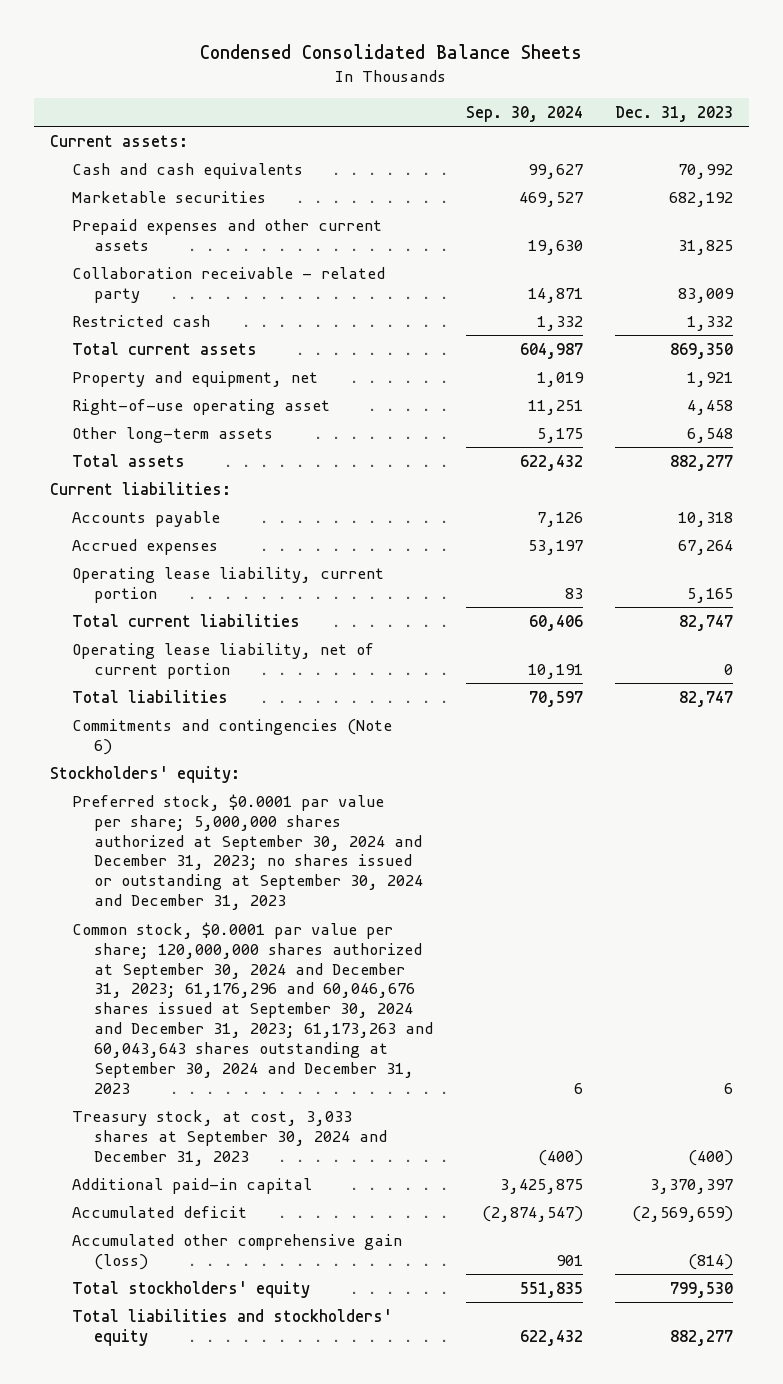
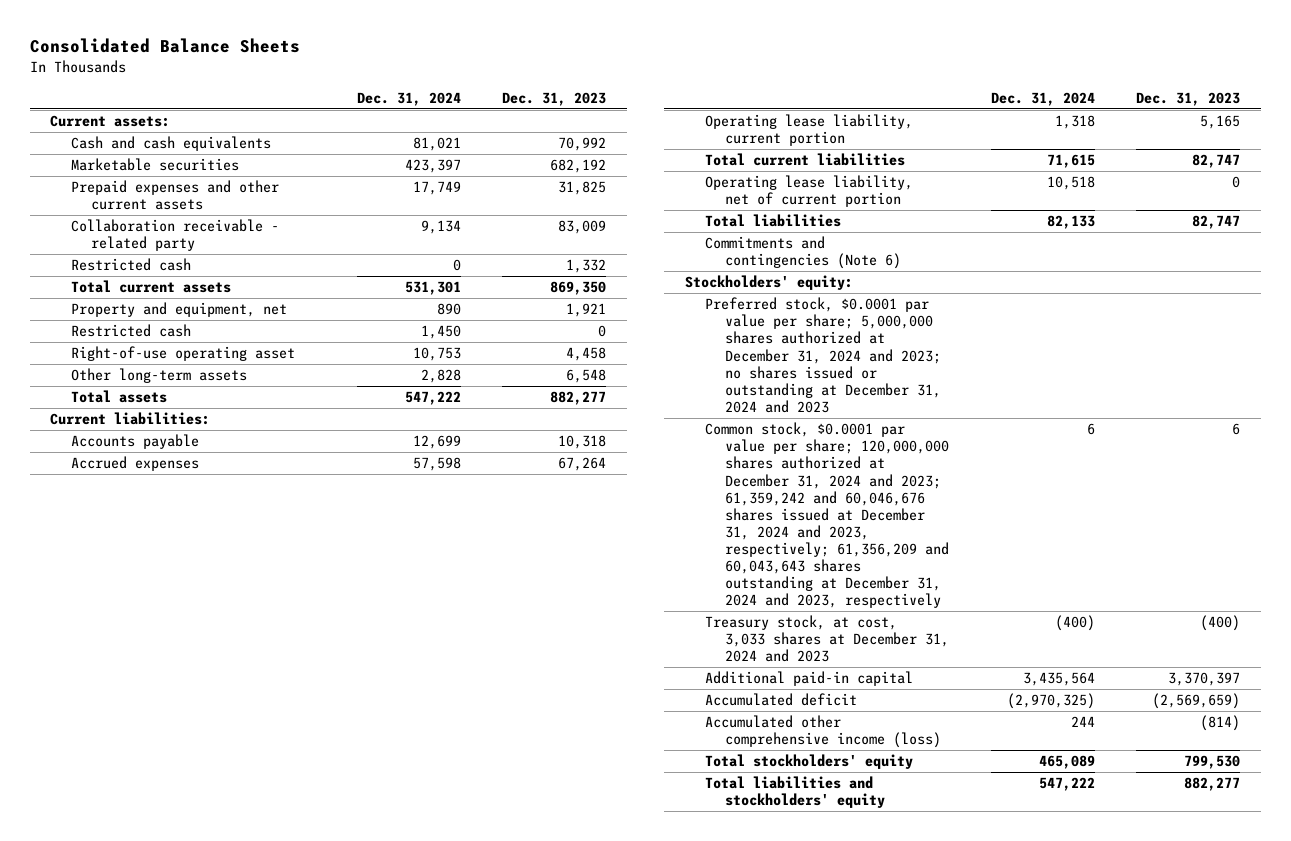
- Condensed Consolidated Balance Sheets
+ Consolidated Balance Sheets
- | Sep. 30, 2024 | Dec. 31, 2023
+ | Dec. 31, 2024 | Dec. 31, 2023
+ Restricted cash | 1,450 | 0
- Preferred stock, $0.0001 par value per share; 5,000,000 shares authorized at September 30, 2024 and December 31, 2023; no shares issued or outstanding at September 30, 2024 and December 31, 2023
- Common stock, $0.0001 par value per share; 120,000,000 shares authorized at September 30, 2024 and December 31, 2023; 61,176,296 and 60,046,676 shares issued at September 30, 2024 and December 31, 2023; 61,173,263 and 60,043,643 shares outstanding at September 30, 2024 and December 31, 2023 | 6 | 6
- Treasury stock, at cost, 3,033 shares at September 30, 2024 and December 31, 2023 | (400) | (400)
+ Preferred stock, $0.0001 par value per share; 5,000,000 shares authorized at December 31, 2024 and 2023; no shares issued or outstanding at December 31, 2024 and 2023
+ Common stock, $0.0001 par value per share; 120,000,000 shares authorized at December 31, 2024 and 2023; 61,359,242 and 60,046,676 shares issued at December 31, 2024 and 2023, respectively; 61,356,209 and 60,043,643 shares outstanding at December 31, 2024 and 2023, respectively | 6 | 6
+ Treasury stock, at cost, 3,033 shares at December 31, 2024 and 2023 | (400) | (400)
- Accumulated other comprehensive gain (loss) | 901 | (814)
+ Accumulated other comprehensive income (loss) | 244 | (814)

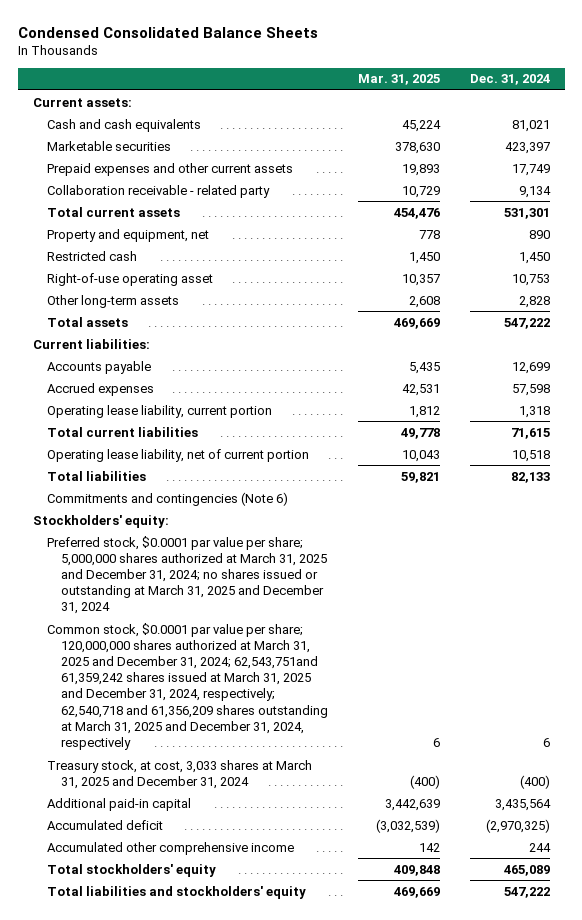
- Consolidated Balance Sheets
+ Condensed Consolidated Balance Sheets
- | Dec. 31, 2024 | Dec. 31, 2023
+ | Mar. 31, 2025 | Dec. 31, 2024
- Restricted cash | 0 | 1,332
- Preferred stock, $0.0001 par value per share; 5,000,000 shares authorized at December 31, 2024 and 2023; no shares issued or outstanding at December 31, 2024 and 2023
- Common stock, $0.0001 par value per share; 120,000,000 shares authorized at December 31, 2024 and 2023; 61,359,242 and 60,046,676 shares issued at December 31, 2024 and 2023, respectively; 61,356,209 and 60,043,643 shares outstanding at December 31, 2024 and 2023, respectively | 6 | 6
- Treasury stock, at cost, 3,033 shares at December 31, 2024 and 2023 | (400) | (400)
+ Preferred stock, $0.0001 par value per share; 5,000,000 shares authorized at March 31, 2025 and December 31, 2024; no shares issued or outstanding at March 31, 2025 and December 31, 2024
+ Common stock, $0.0001 par value per share; 120,000,000 shares authorized at March 31, 2025 and December 31, 2024; 62,543,751and 61,359,242 shares issued at March 31, 2025 and December 31, 2024, respectively; 62,540,718 and 61,356,209 shares outstanding at March 31, 2025 and December 31, 2024, respectively | 6 | 6
+ Treasury stock, at cost, 3,033 shares at March 31, 2025 and December 31, 2024 | (400) | (400)
- Accumulated other comprehensive income (loss) | 244 | (814)
+ Accumulated other comprehensive income | 142 | 244

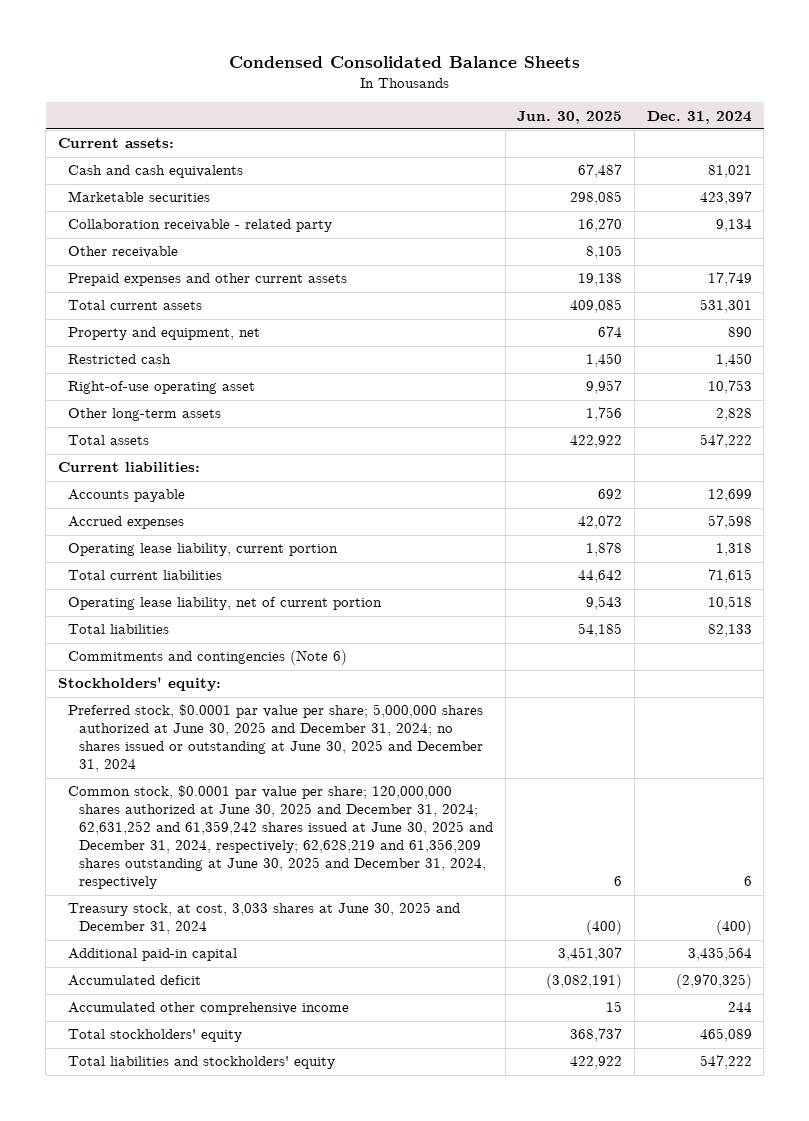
- | Mar. 31, 2025 | Dec. 31, 2024
+ | Jun. 30, 2025 | Dec. 31, 2024
+ Other receivable | 8,105 |
moved down: Prepaid expenses and other current assets | 19,138 | 17,749
- Preferred stock, $0.0001 par value per share; 5,000,000 shares authorized at March 31, 2025 and December 31, 2024; no shares issued or outstanding at March 31, 2025 and December 31, 2024
- Common stock, $0.0001 par value per share; 120,000,000 shares authorized at March 31, 2025 and December 31, 2024; 62,543,751and 61,359,242 shares issued at March 31, 2025 and December 31, 2024, respectively; 62,540,718 and 61,356,209 shares outstanding at March 31, 2025 and December 31, 2024, respectively | 6 | 6
- Treasury stock, at cost, 3,033 shares at March 31, 2025 and December 31, 2024 | (400) | (400)
+ Preferred stock, $0.0001 par value per share; 5,000,000 shares authorized at June 30, 2025 and December 31, 2024; no shares issued or outstanding at June 30, 2025 and December 31, 2024
+ Common stock, $0.0001 par value per share; 120,000,000 shares authorized at June 30, 2025 and December 31, 2024; 62,631,252 and 61,359,242 shares issued at June 30, 2025 and December 31, 2024, respectively; 62,628,219 and 61,356,209 shares outstanding at June 30, 2025 and December 31, 2024, respectively | 6 | 6
+ Treasury stock, at cost, 3,033 shares at June 30, 2025 and December 31, 2024 | (400) | (400)

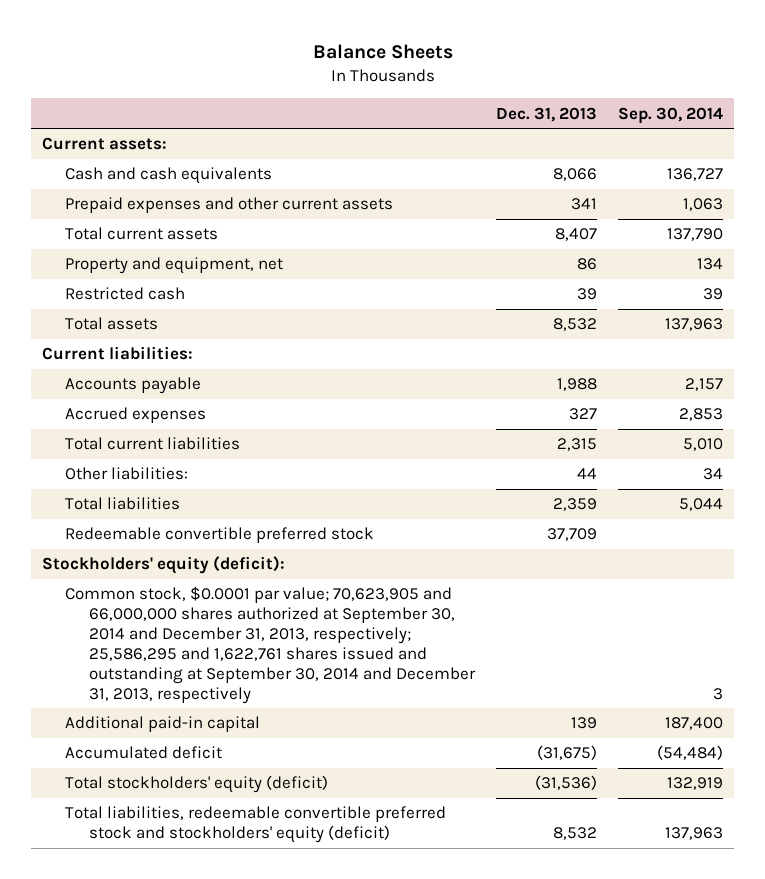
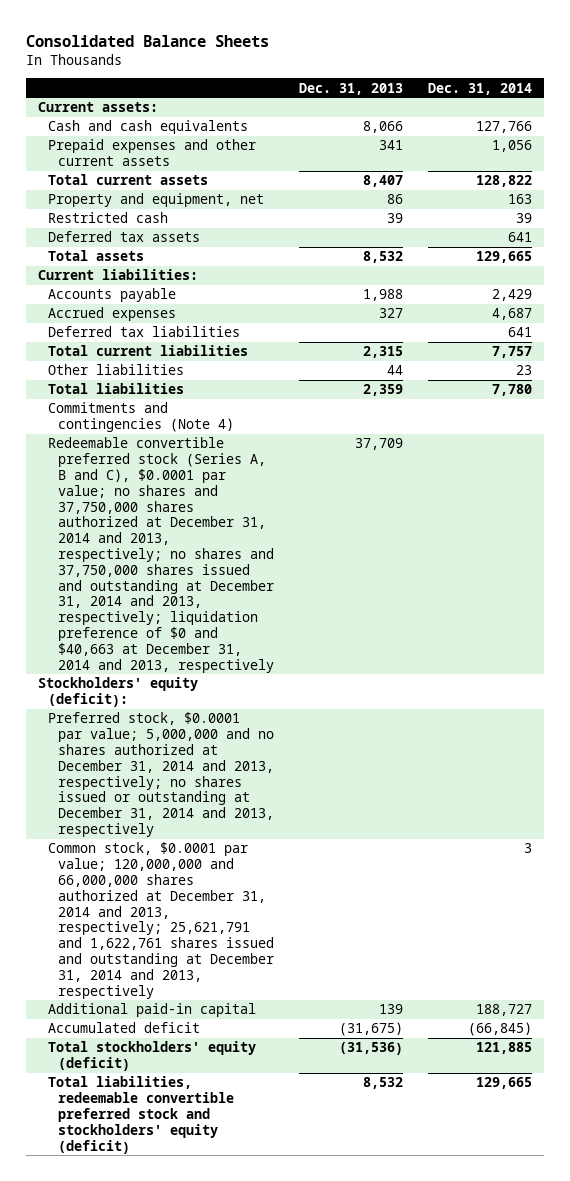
- Balance Sheets
+ Consolidated Balance Sheets
- | Dec. 31, 2013 | Sep. 30, 2014
+ | Dec. 31, 2013 | Dec. 31, 2014
+ Deferred tax assets | | 641
+ Deferred tax liabilities | | 641
- Other liabilities: | 44 | 34
+ Other liabilities | 44 | 23
- Redeemable convertible preferred stock | 37,709 |
+ Commitments and contingencies (Note 4)
+ Redeemable convertible preferred stock (Series A, B and C), $0.0001 par value; no shares and 37,750,000 shares authorized at December 31, 2014 and 2013, respectively; no shares and 37,750,000 shares issued and outstanding at December 31, 2014 and 2013, respectively; liquidation preference of $0 and $40,663 at December 31, 2014 and 2013, respectively | 37,709 |
- Common stock, $0.0001 par value; 70,623,905 and 66,000,000 shares authorized at September 30, 2014 and December 31, 2013, respectively; 25,586,295 and 1,622,761 shares issued and outstanding at September 30, 2014 and December 31, 2013, respectively | | 3
+ Preferred stock, $0.0001 par value; 5,000,000 and no shares authorized at December 31, 2014 and 2013, respectively; no shares issued or outstanding at December 31, 2014 and 2013, respectively
+ Common stock, $0.0001 par value; 120,000,000 and 66,000,000 shares authorized at December 31, 2014 and 2013, respectively; 25,621,791 and 1,622,761 shares issued and outstanding at December 31, 2014 and 2013, respectively | | 3

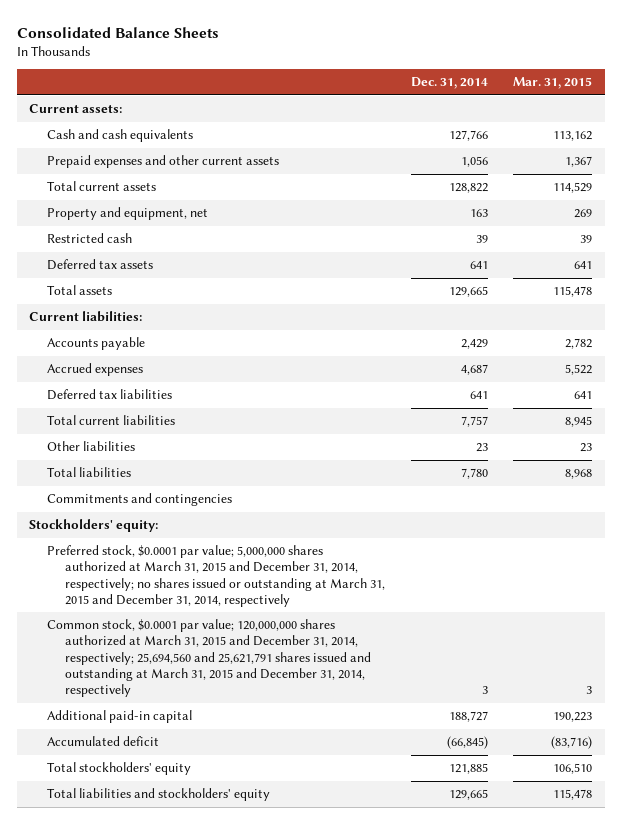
- | Dec. 31, 2013 | Dec. 31, 2014
+ | Dec. 31, 2014 | Mar. 31, 2015
- Commitments and contingencies (Note 4)
- Redeemable convertible preferred stock (Series A, B and C), $0.0001 par value; no shares and 37,750,000 shares authorized at December 31, 2014 and 2013, respectively; no shares and 37,750,000 shares issued and outstanding at December 31, 2014 and 2013, respectively; liquidation preference of $0 and $40,663 at December 31, 2014 and 2013, respectively | 37,709 |
- Stockholders' equity (deficit):
- Preferred stock, $0.0001 par value; 5,000,000 and no shares authorized at December 31, 2014 and 2013, respectively; no shares issued or outstanding at December 31, 2014 and 2013, respectively
- Common stock, $0.0001 par value; 120,000,000 and 66,000,000 shares authorized at December 31, 2014 and 2013, respectively; 25,621,791 and 1,622,761 shares issued and outstanding at December 31, 2014 and 2013, respectively | | 3
+ Commitments and contingencies
+ Stockholders' equity:
+ Preferred stock, $0.0001 par value; 5,000,000 shares authorized at March 31, 2015 and December 31, 2014, respectively; no shares issued or outstanding at March 31, 2015 and December 31, 2014, respectively
+ Common stock, $0.0001 par value; 120,000,000 shares authorized at March 31, 2015 and December 31, 2014, respectively; 25,694,560 and 25,621,791 shares issued and outstanding at March 31, 2015 and December 31, 2014, respectively | 3 | 3
- Total stockholders' equity (deficit) | (31,536) | 121,885
- Total liabilities, redeemable convertible preferred stock and stockholders' equity (deficit) | 8,532 | 129,665
+ Total stockholders' equity | 121,885 | 106,510
+ Total liabilities and stockholders' equity | 129,665 | 115,478

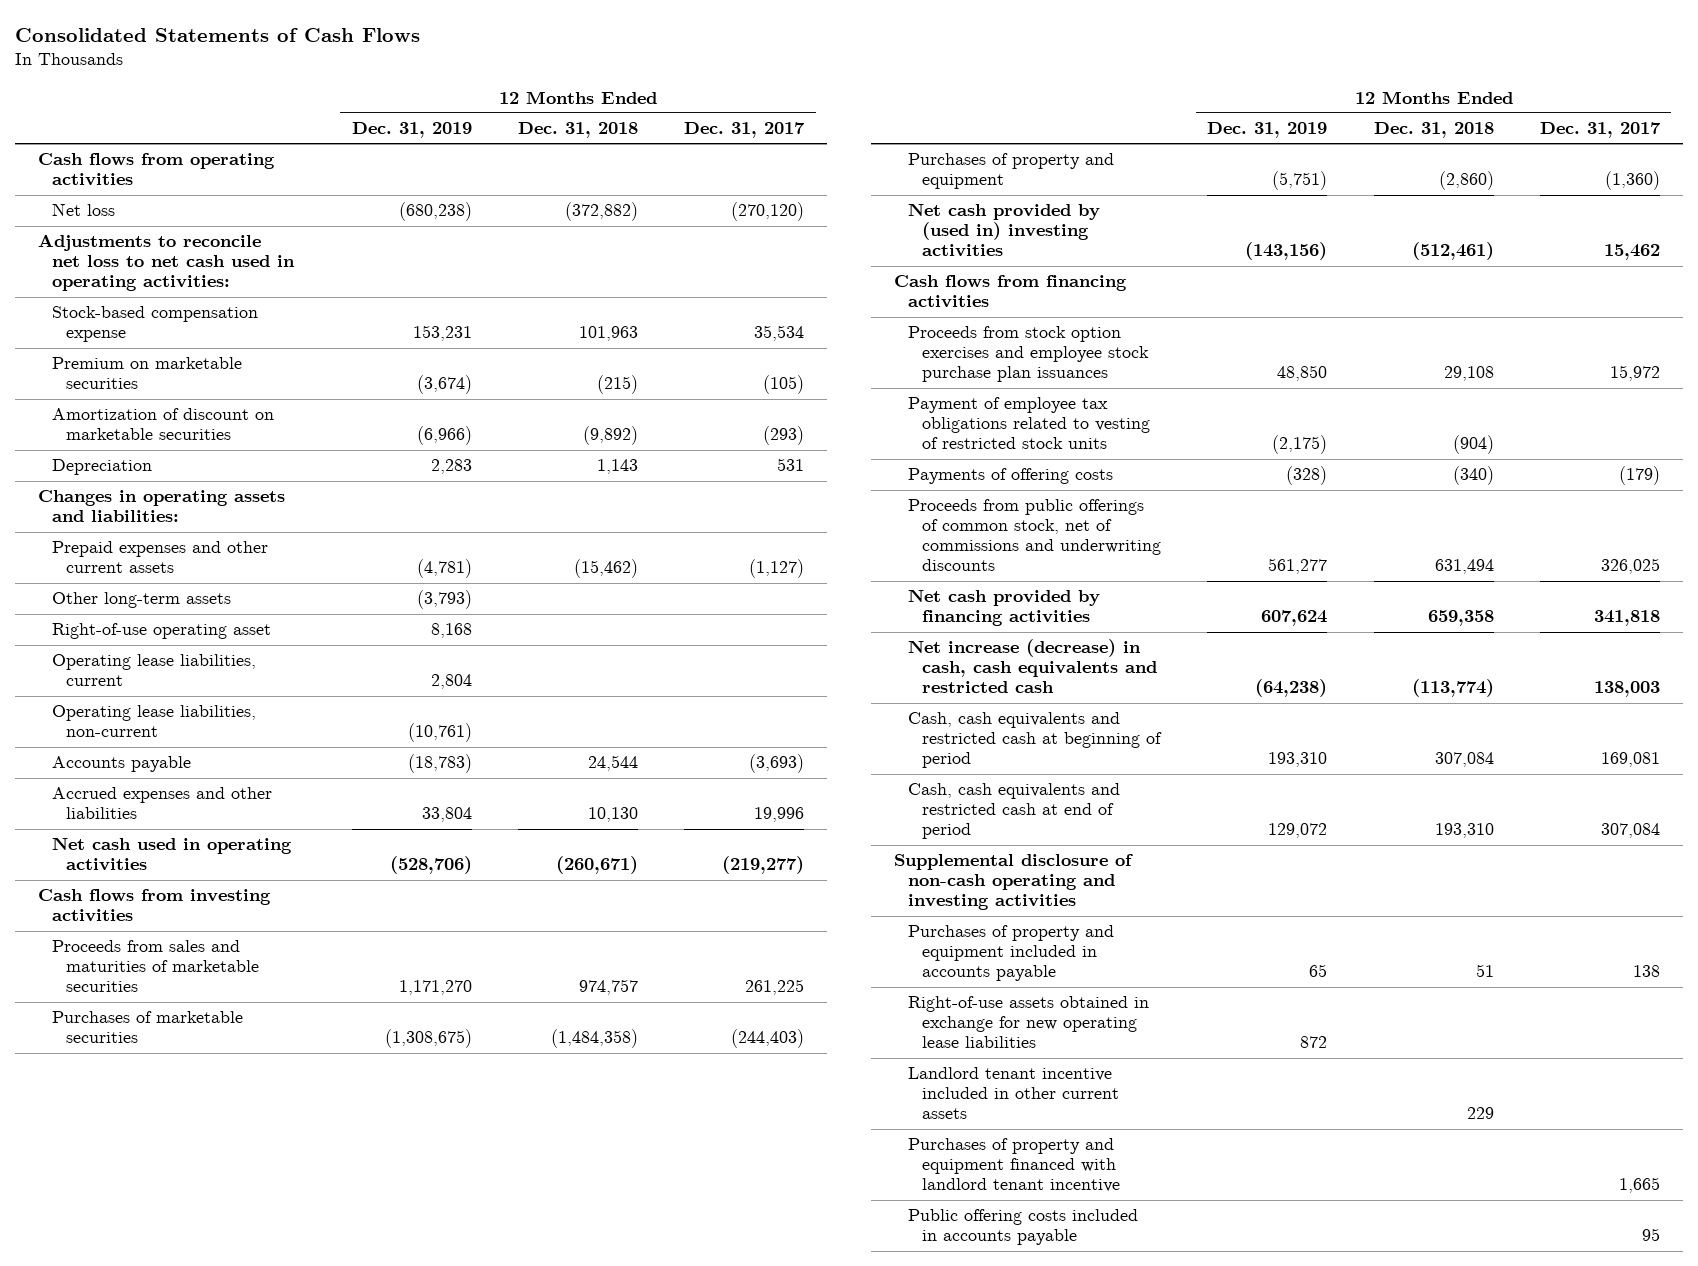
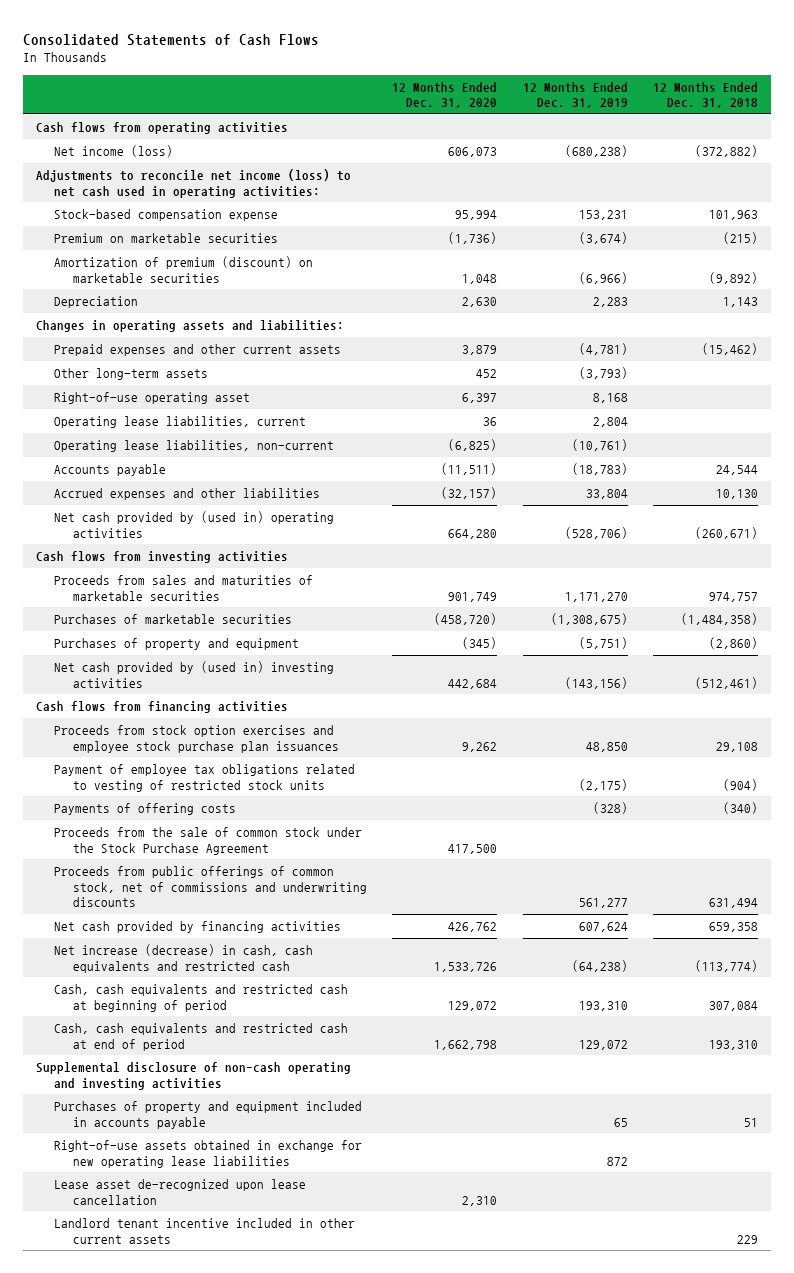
- | 12 Months Ended Dec. 31, 2019 | 12 Months Ended Dec. 31, 2018 | 12 Months Ended Dec. 31, 2017
+ | 12 Months Ended Dec. 31, 2020 | 12 Months Ended Dec. 31, 2019 | 12 Months Ended Dec. 31, 2018
- Net loss | (680,238) | (372,882) | (270,120)
- Adjustments to reconcile net loss to net cash used in operating activities:
+ Net income (loss) | 606,073 | (680,238) | (372,882)
+ Adjustments to reconcile net income (loss) to net cash used in operating activities:
- Amortization of discount on marketable securities | (6,966) | (9,892) | (293)
+ Amortization of premium (discount) on marketable securities | 1,048 | (6,966) | (9,892)
- Net cash used in operating activities | (528,706) | (260,671) | (219,277)
+ Net cash provided by (used in) operating activities | 664,280 | (528,706) | (260,671)
+ Proceeds from the sale of common stock under the Stock Purchase Agreement | 417,500 | |
+ Lease asset de-recognized upon lease cancellation | 2,310 | |
- Purchases of property and equipment financed with landlord tenant incentive | | | 1,665
- Public offering costs included in accounts payable | | | 95

